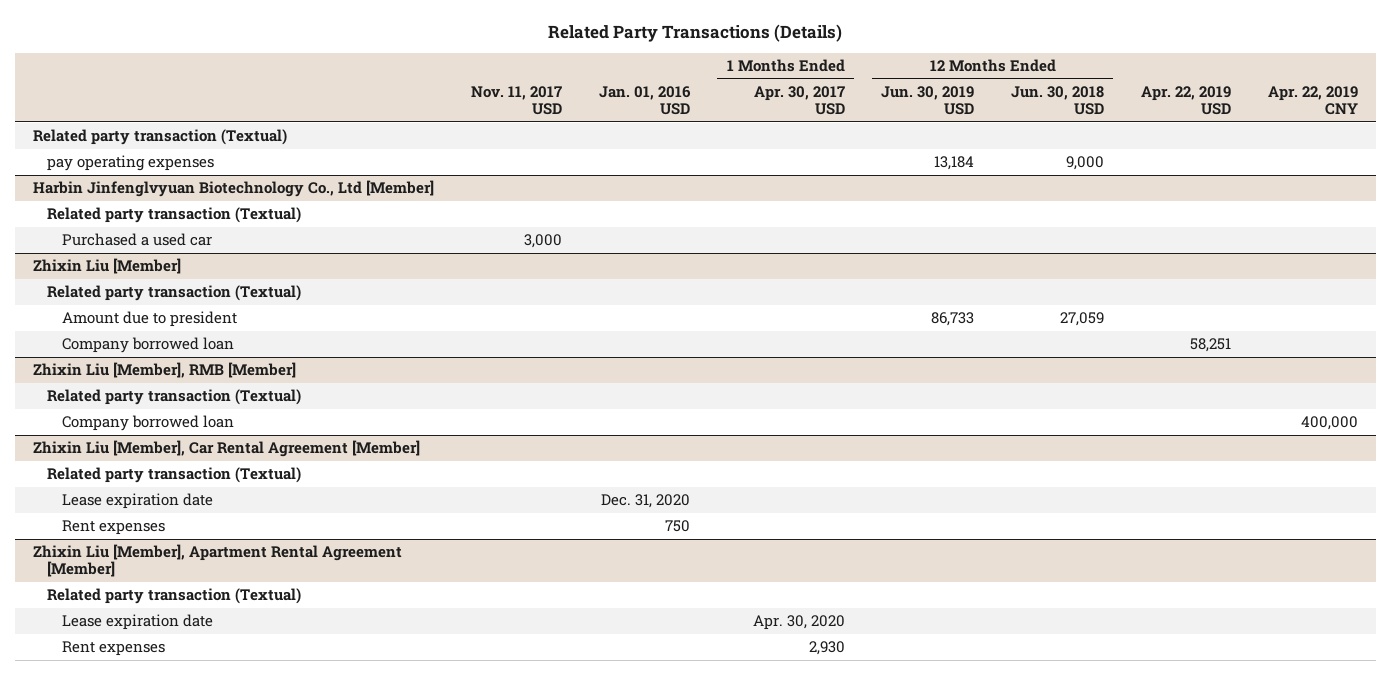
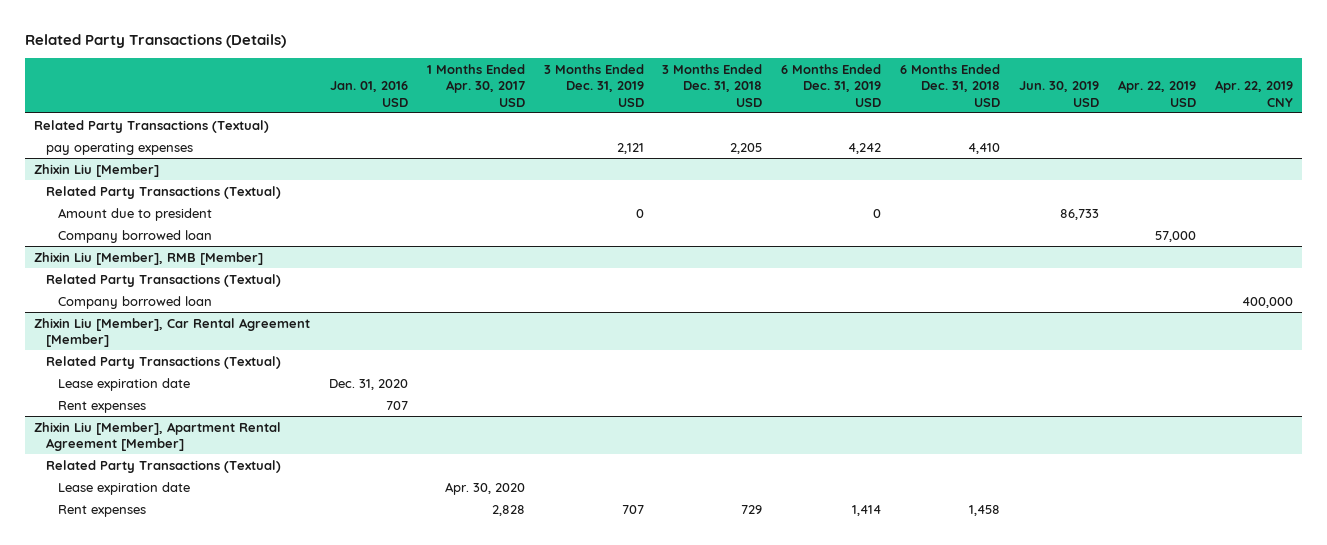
- | Nov. 11, 2017 USD | Jan. 01, 2016 USD | 1 Months Ended Apr. 30, 2017 USD | 12 Months Ended Jun. 30, 2019 USD | 12 Months Ended Jun. 30, 2018 USD | Apr. 22, 2019 USD | Apr. 22, 2019 CNY
+ | Jan. 01, 2016 USD | 1 Months Ended Apr. 30, 2017 USD | 3 Months Ended Dec. 31, 2019 USD | 3 Months Ended Dec. 31, 2018 USD | 6 Months Ended Dec. 31, 2019 USD | 6 Months Ended Dec. 31, 2018 USD | Jun. 30, 2019 USD | Apr. 22, 2019 USD | Apr. 22, 2019 CNY
- Related party transaction (Textual)
+ Related Party Transactions (Textual)
- Harbin Jinfenglvyuan Biotechnology Co., Ltd [Member]
- Related party transaction (Textual)
- Purchased a used car | 3,000 | | | | | |
@ Zhixin Liu [Member]
- Related party transaction (Textual)
+ Related Party Transactions (Textual)
- Company borrowed loan | | | | | | 58,251 |
+ Company borrowed loan | | | | | | | | 57,000 |
@ Zhixin Liu [Member], RMB [Member]
- Related party transaction (Textual)
+ Related Party Transactions (Textual)
@ Zhixin Liu [Member], Car Rental Agreement [Member]
- Related party transaction (Textual)
+ Related Party Transactions (Textual)
- Rent expenses | | 750 | | | | |
+ Rent expenses | 707 | | | | | | | |
@ Zhixin Liu [Member], Apartment Rental Agreement [Member]
- Related party transaction (Textual)
+ Related Party Transactions (Textual)
- Rent expenses | | | 2,930 | | | |
+ Rent expenses | | 2,828 | 707 | 729 | 1,414 | 1,458 | | |

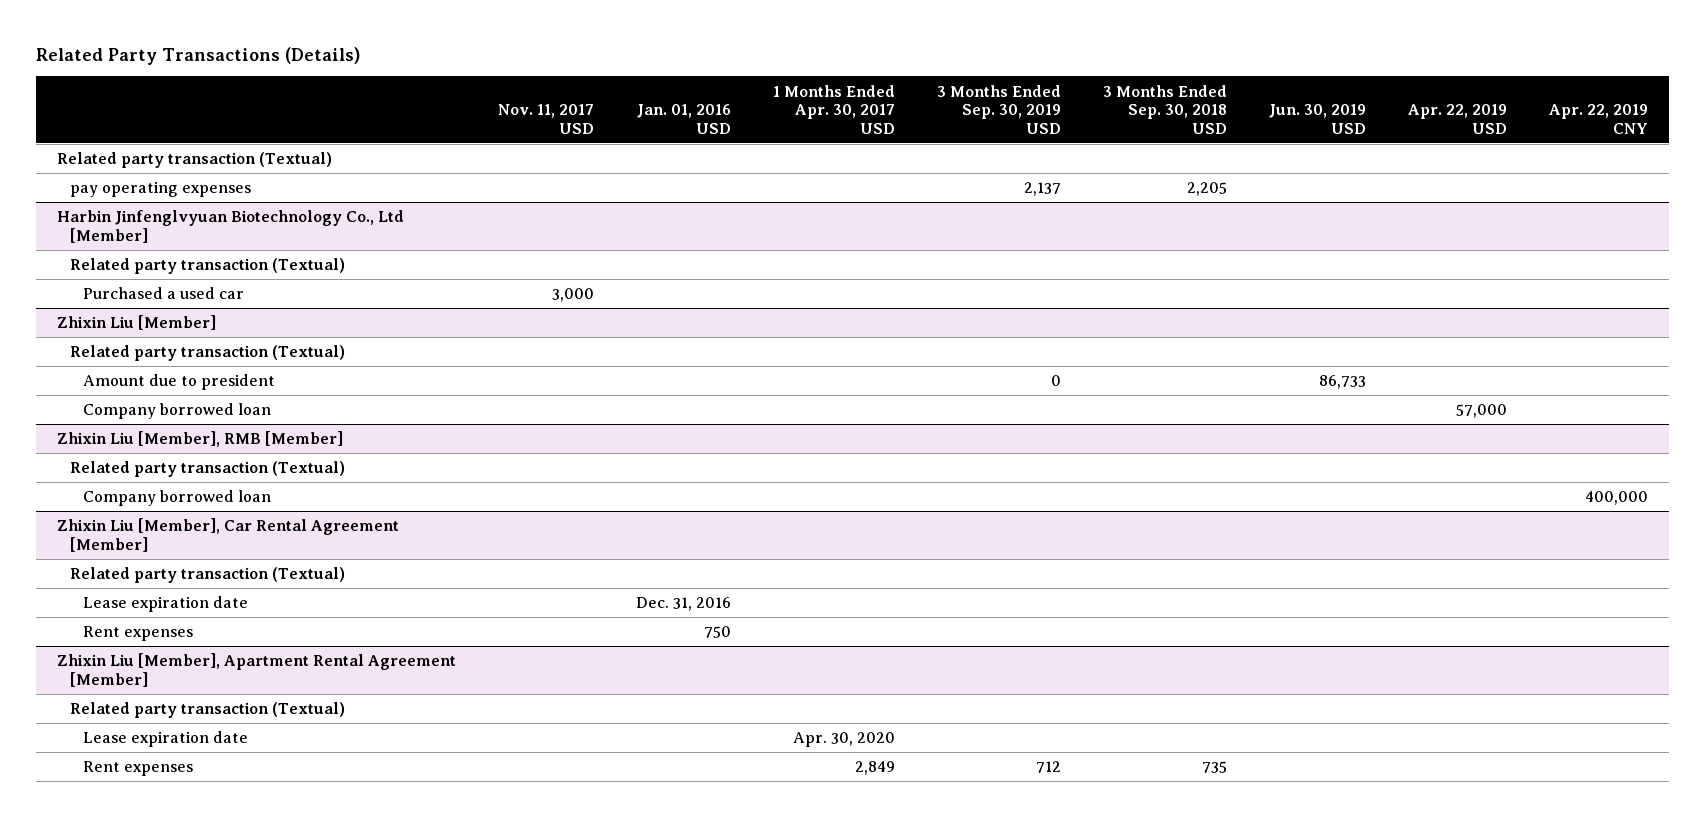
- | Jan. 01, 2016 USD | 1 Months Ended Apr. 30, 2017 USD | 3 Months Ended Dec. 31, 2019 USD | 3 Months Ended Dec. 31, 2018 USD | 6 Months Ended Dec. 31, 2019 USD | 6 Months Ended Dec. 31, 2018 USD | Jun. 30, 2019 USD | Apr. 22, 2019 USD | Apr. 22, 2019 CNY
+ | Nov. 11, 2017 USD | Jan. 01, 2016 USD | 1 Months Ended Apr. 30, 2017 USD | 3 Months Ended Sep. 30, 2019 USD | 3 Months Ended Sep. 30, 2018 USD | Jun. 30, 2019 USD | Apr. 22, 2019 USD | Apr. 22, 2019 CNY
- Related Party Transactions (Textual)
+ Related party transaction (Textual)
+ Harbin Jinfenglvyuan Biotechnology Co., Ltd [Member]
+ Related party transaction (Textual)
+ Purchased a used car | 3,000 | | | | | | |
@ Zhixin Liu [Member]
- Related Party Transactions (Textual)
+ Related party transaction (Textual)
@ Zhixin Liu [Member], RMB [Member]
- Related Party Transactions (Textual)
+ Related party transaction (Textual)
@ Zhixin Liu [Member], Car Rental Agreement [Member]
- Related Party Transactions (Textual)
- Lease expiration date | Dec. 31, 2020 | | | | | | | |
- Rent expenses | 707 | | | | | | | |
+ Related party transaction (Textual)
+ Lease expiration date | | Dec. 31, 2016 | | | | | |
+ Rent expenses | | 750 | | | | | |
@ Zhixin Liu [Member], Apartment Rental Agreement [Member]
- Related Party Transactions (Textual)
+ Related party transaction (Textual)
- Rent expenses | | 2,828 | 707 | 729 | 1,414 | 1,458 | | |
+ Rent expenses | | | 2,849 | 712 | 735 | | |

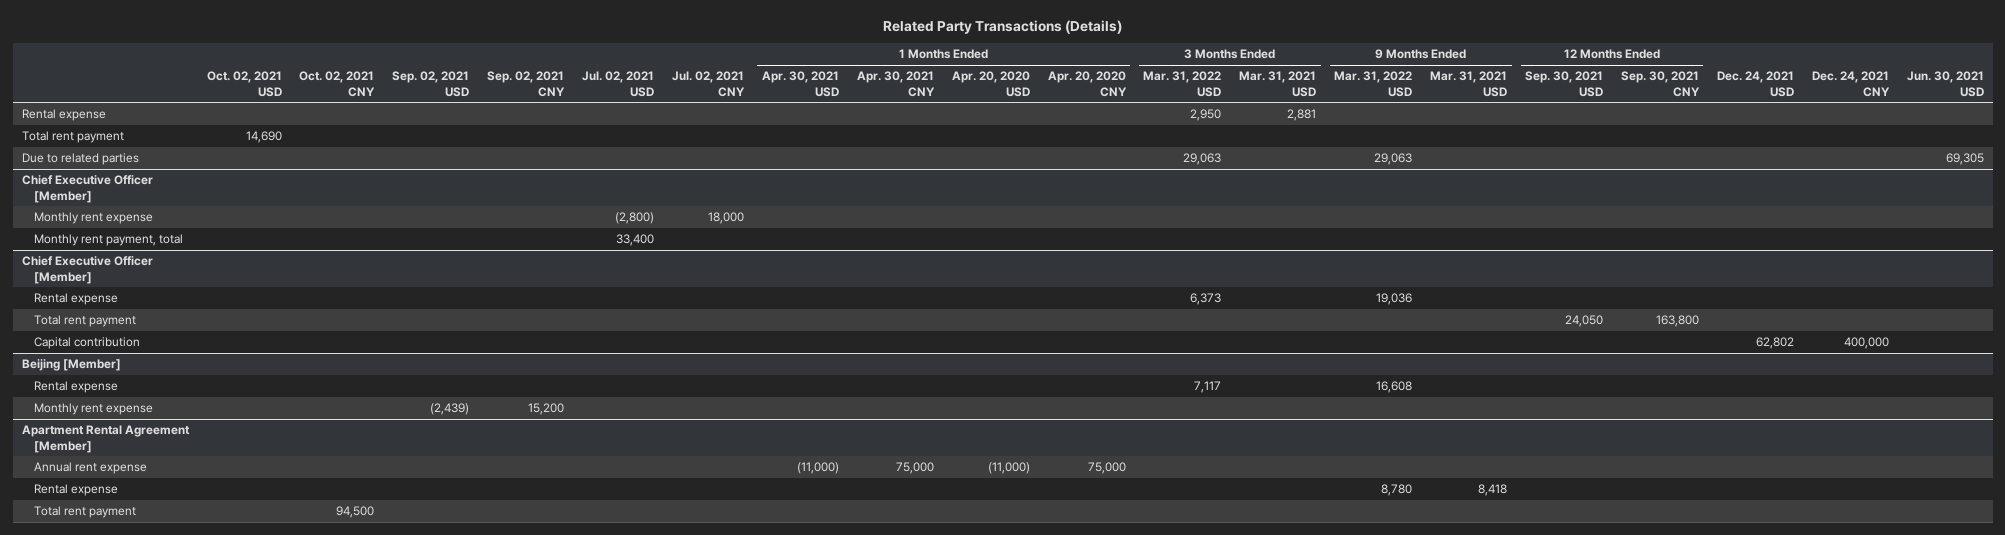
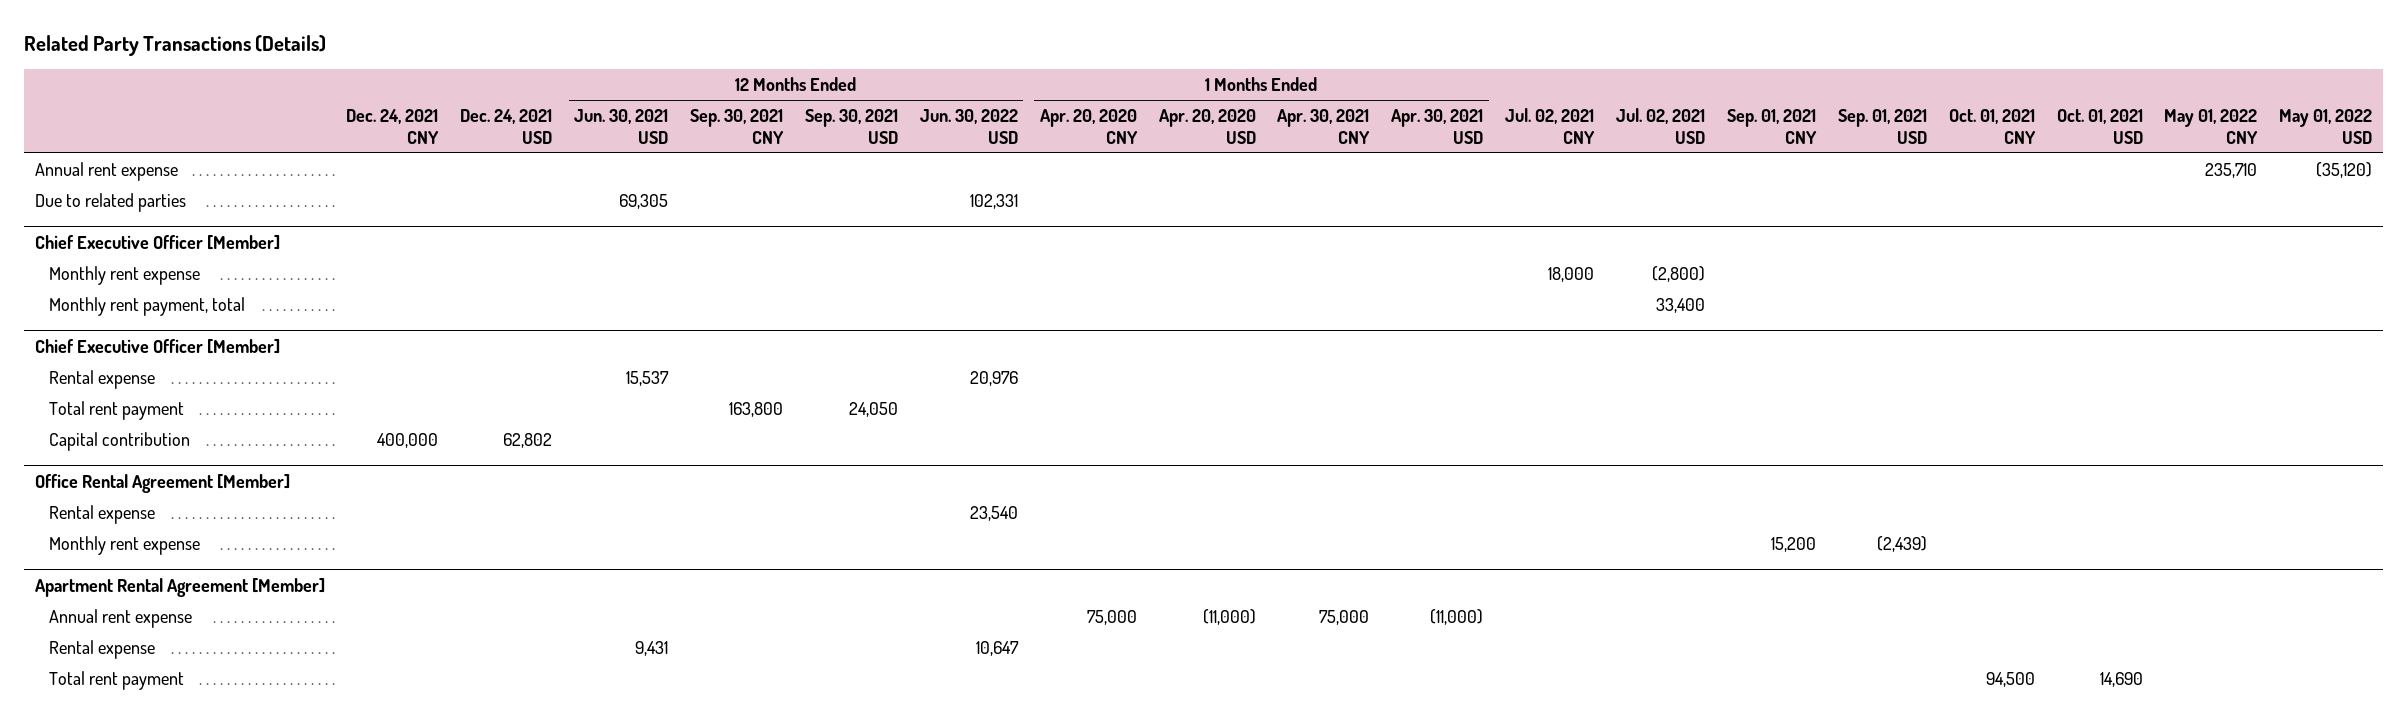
- | Oct. 02, 2021 USD | Oct. 02, 2021 CNY | Sep. 02, 2021 USD | Sep. 02, 2021 CNY | Jul. 02, 2021 USD | Jul. 02, 2021 CNY | 1 Months Ended Apr. 30, 2021 USD | 1 Months Ended Apr. 30, 2021 CNY | 1 Months Ended Apr. 20, 2020 USD | 1 Months Ended Apr. 20, 2020 CNY | 3 Months Ended Mar. 31, 2022 USD | 3 Months Ended Mar. 31, 2021 USD | 9 Months Ended Mar. 31, 2022 USD | 9 Months Ended Mar. 31, 2021 USD | 12 Months Ended Sep. 30, 2021 USD | 12 Months Ended Sep. 30, 2021 CNY | Dec. 24, 2021 USD | Dec. 24, 2021 CNY | Jun. 30, 2021 USD
+ | Dec. 24, 2021 CNY | Dec. 24, 2021 USD | 12 Months Ended Jun. 30, 2021 USD | 12 Months Ended Sep. 30, 2021 CNY | 12 Months Ended Sep. 30, 2021 USD | 12 Months Ended Jun. 30, 2022 USD | 1 Months Ended Apr. 20, 2020 CNY | 1 Months Ended Apr. 20, 2020 USD | 1 Months Ended Apr. 30, 2021 CNY | 1 Months Ended Apr. 30, 2021 USD | Jul. 02, 2021 CNY | Jul. 02, 2021 USD | Sep. 01, 2021 CNY | Sep. 01, 2021 USD | Oct. 01, 2021 CNY | Oct. 01, 2021 USD | May 01, 2022 CNY | May 01, 2022 USD
- Rental expense | | | | | | | | | | | 2,950 | 2,881 | | | | | | |
- Total rent payment | 14,690 | | | | | | | | | | | | | | | | | |
+ Annual rent expense | | | | | | | | | | | | | | | | | 235,710 | (35,120)
- Beijing [Member]
+ Office Rental Agreement [Member]

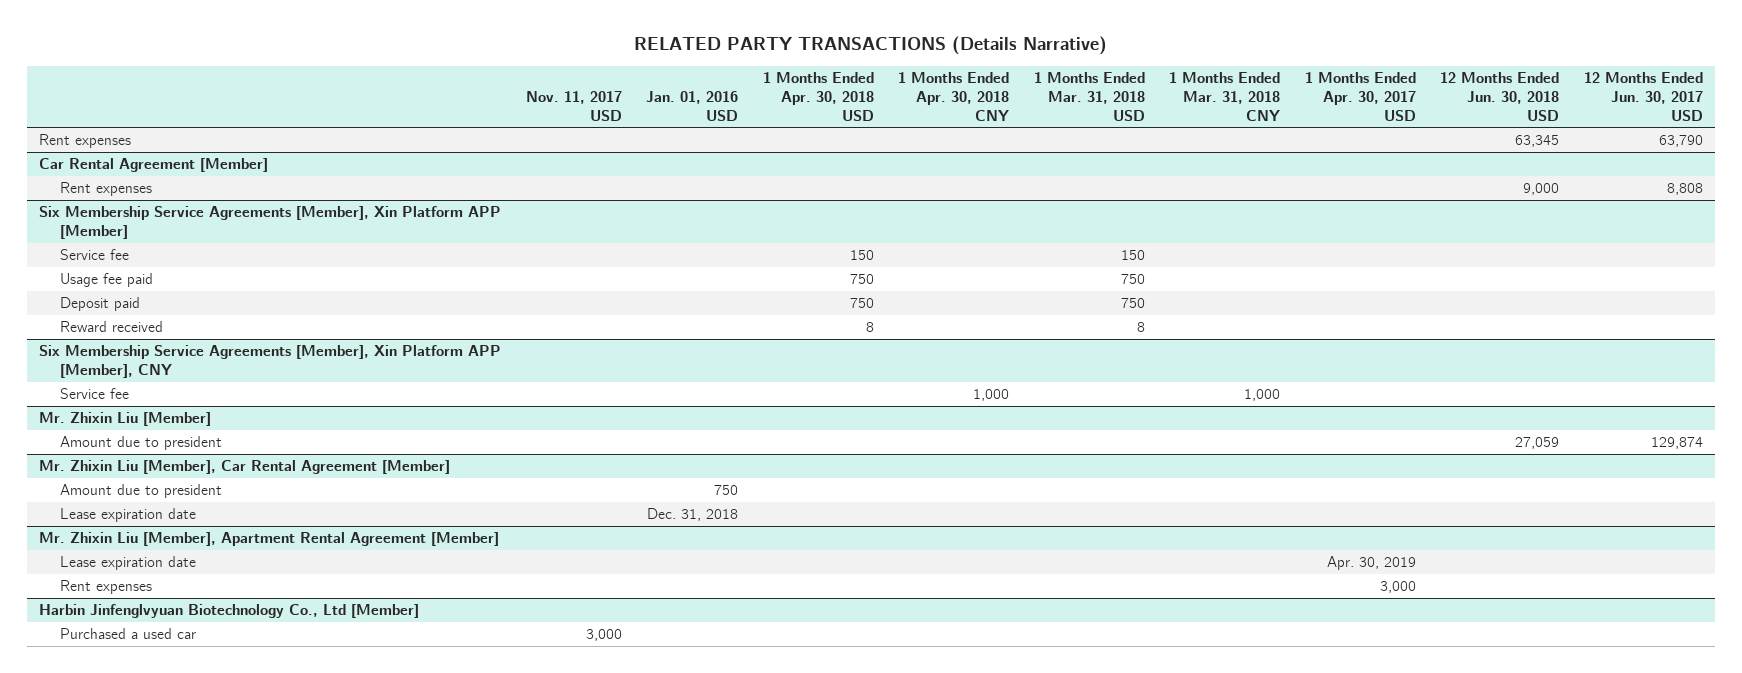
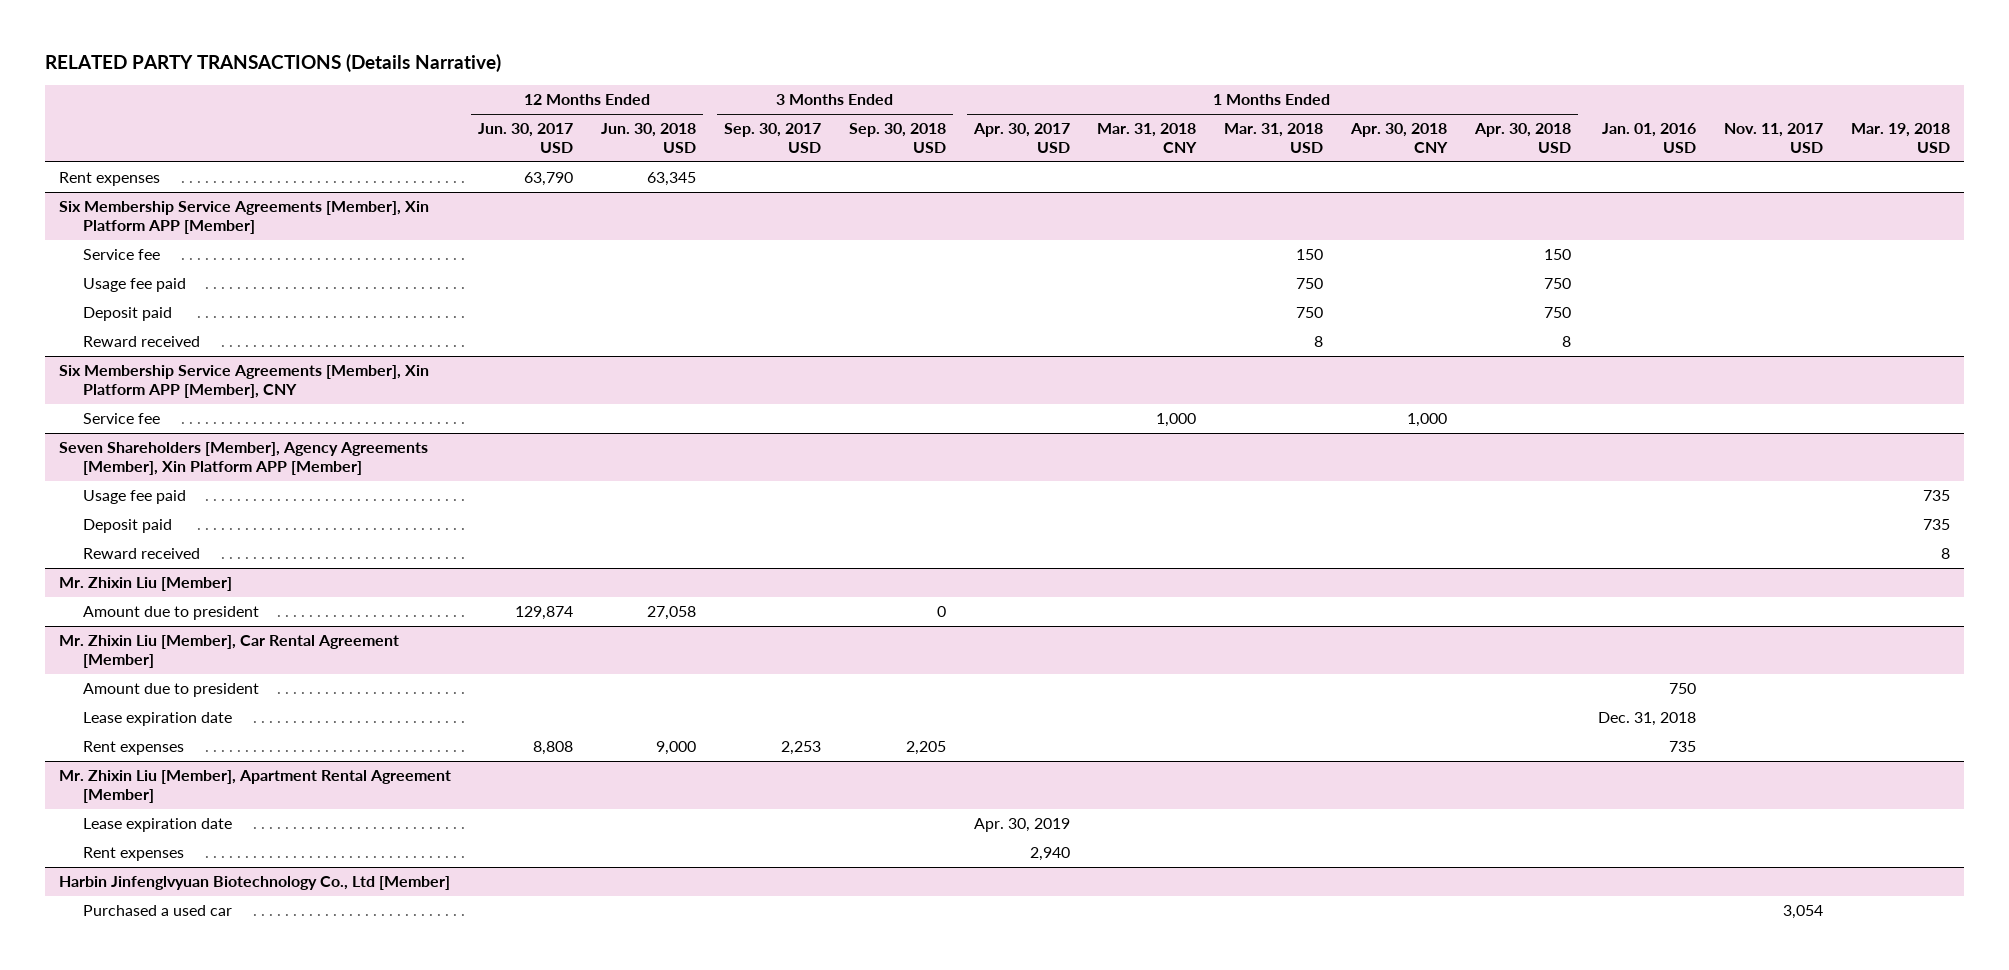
- | Nov. 11, 2017 USD | Jan. 01, 2016 USD | 1 Months Ended Apr. 30, 2018 USD | 1 Months Ended Apr. 30, 2018 CNY | 1 Months Ended Mar. 31, 2018 USD | 1 Months Ended Mar. 31, 2018 CNY | 1 Months Ended Apr. 30, 2017 USD | 12 Months Ended Jun. 30, 2018 USD | 12 Months Ended Jun. 30, 2017 USD
+ | 12 Months Ended Jun. 30, 2017 USD | 12 Months Ended Jun. 30, 2018 USD | 3 Months Ended Sep. 30, 2017 USD | 3 Months Ended Sep. 30, 2018 USD | 1 Months Ended Apr. 30, 2017 USD | 1 Months Ended Mar. 31, 2018 CNY | 1 Months Ended Mar. 31, 2018 USD | 1 Months Ended Apr. 30, 2018 CNY | 1 Months Ended Apr. 30, 2018 USD | Jan. 01, 2016 USD | Nov. 11, 2017 USD | Mar. 19, 2018 USD
- Car Rental Agreement [Member]
- Rent expenses | | | | | | | | 9,000 | 8,808
+ Seven Shareholders [Member], Agency Agreements [Member], Xin Platform APP [Member]
+ Usage fee paid | | | | | | | | | | | | 735
+ Deposit paid | | | | | | | | | | | | 735
+ Reward received | | | | | | | | | | | | 8
@ Mr. Zhixin Liu [Member]
- Amount due to president | | | | | | | | 27,059 | 129,874
+ Amount due to president | 129,874 | 27,058 | | 0 | | | | | | | |
@ Mr. Zhixin Liu [Member], Car Rental Agreement [Member]
+ Rent expenses | 8,808 | 9,000 | 2,253 | 2,205 | | | | | | 735 | |
@ Mr. Zhixin Liu [Member], Apartment Rental Agreement [Member]
- Rent expenses | | | | | | | 3,000 | |
+ Rent expenses | | | | | 2,940 | | | | | | |
@ Harbin Jinfenglvyuan Biotechnology Co., Ltd [Member]
- Purchased a used car | 3,000 | | | | | | | |
+ Purchased a used car | | | | | | | | | | | 3,054 |

